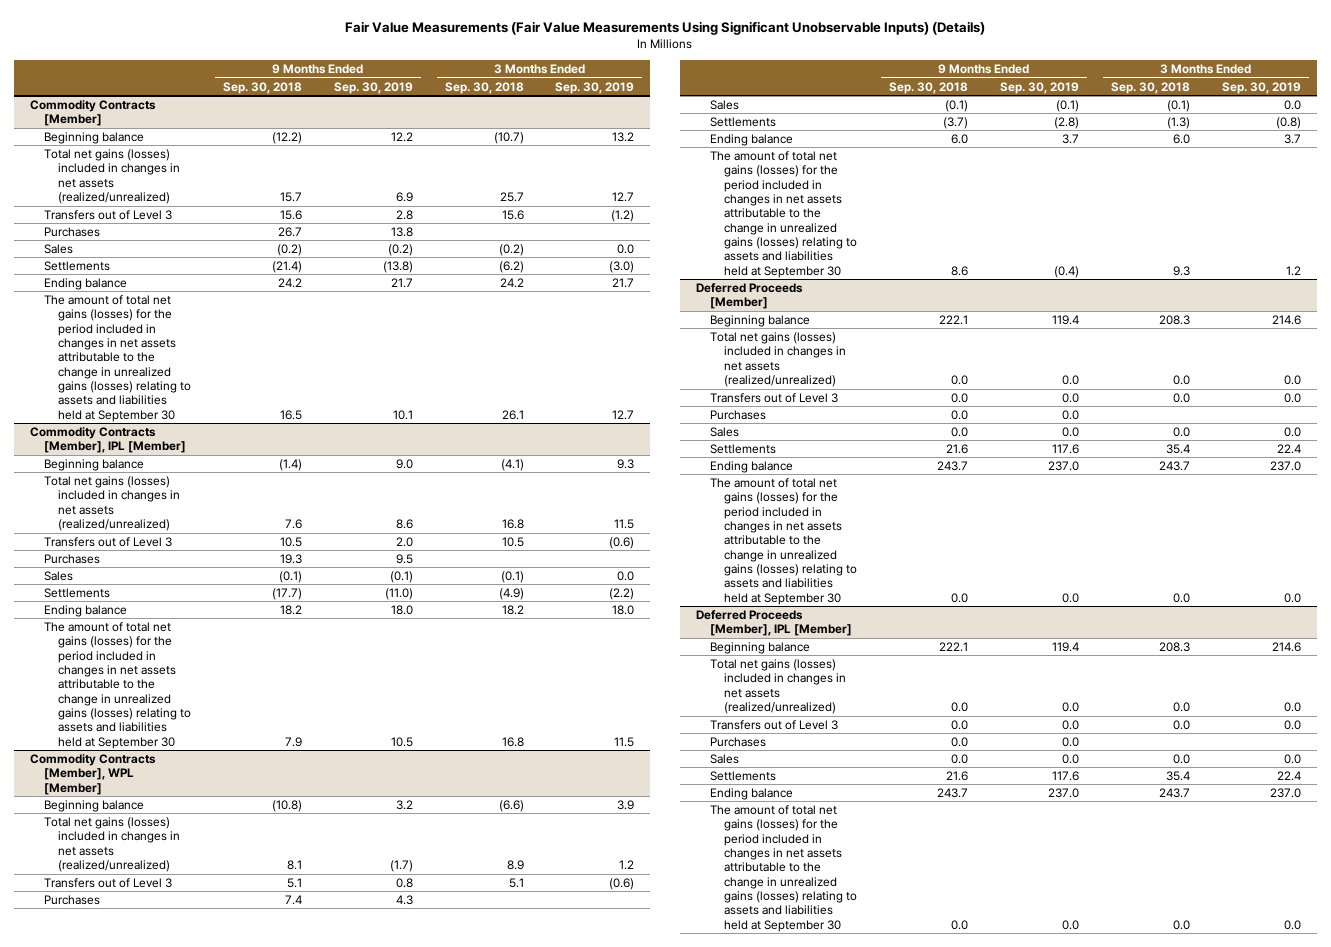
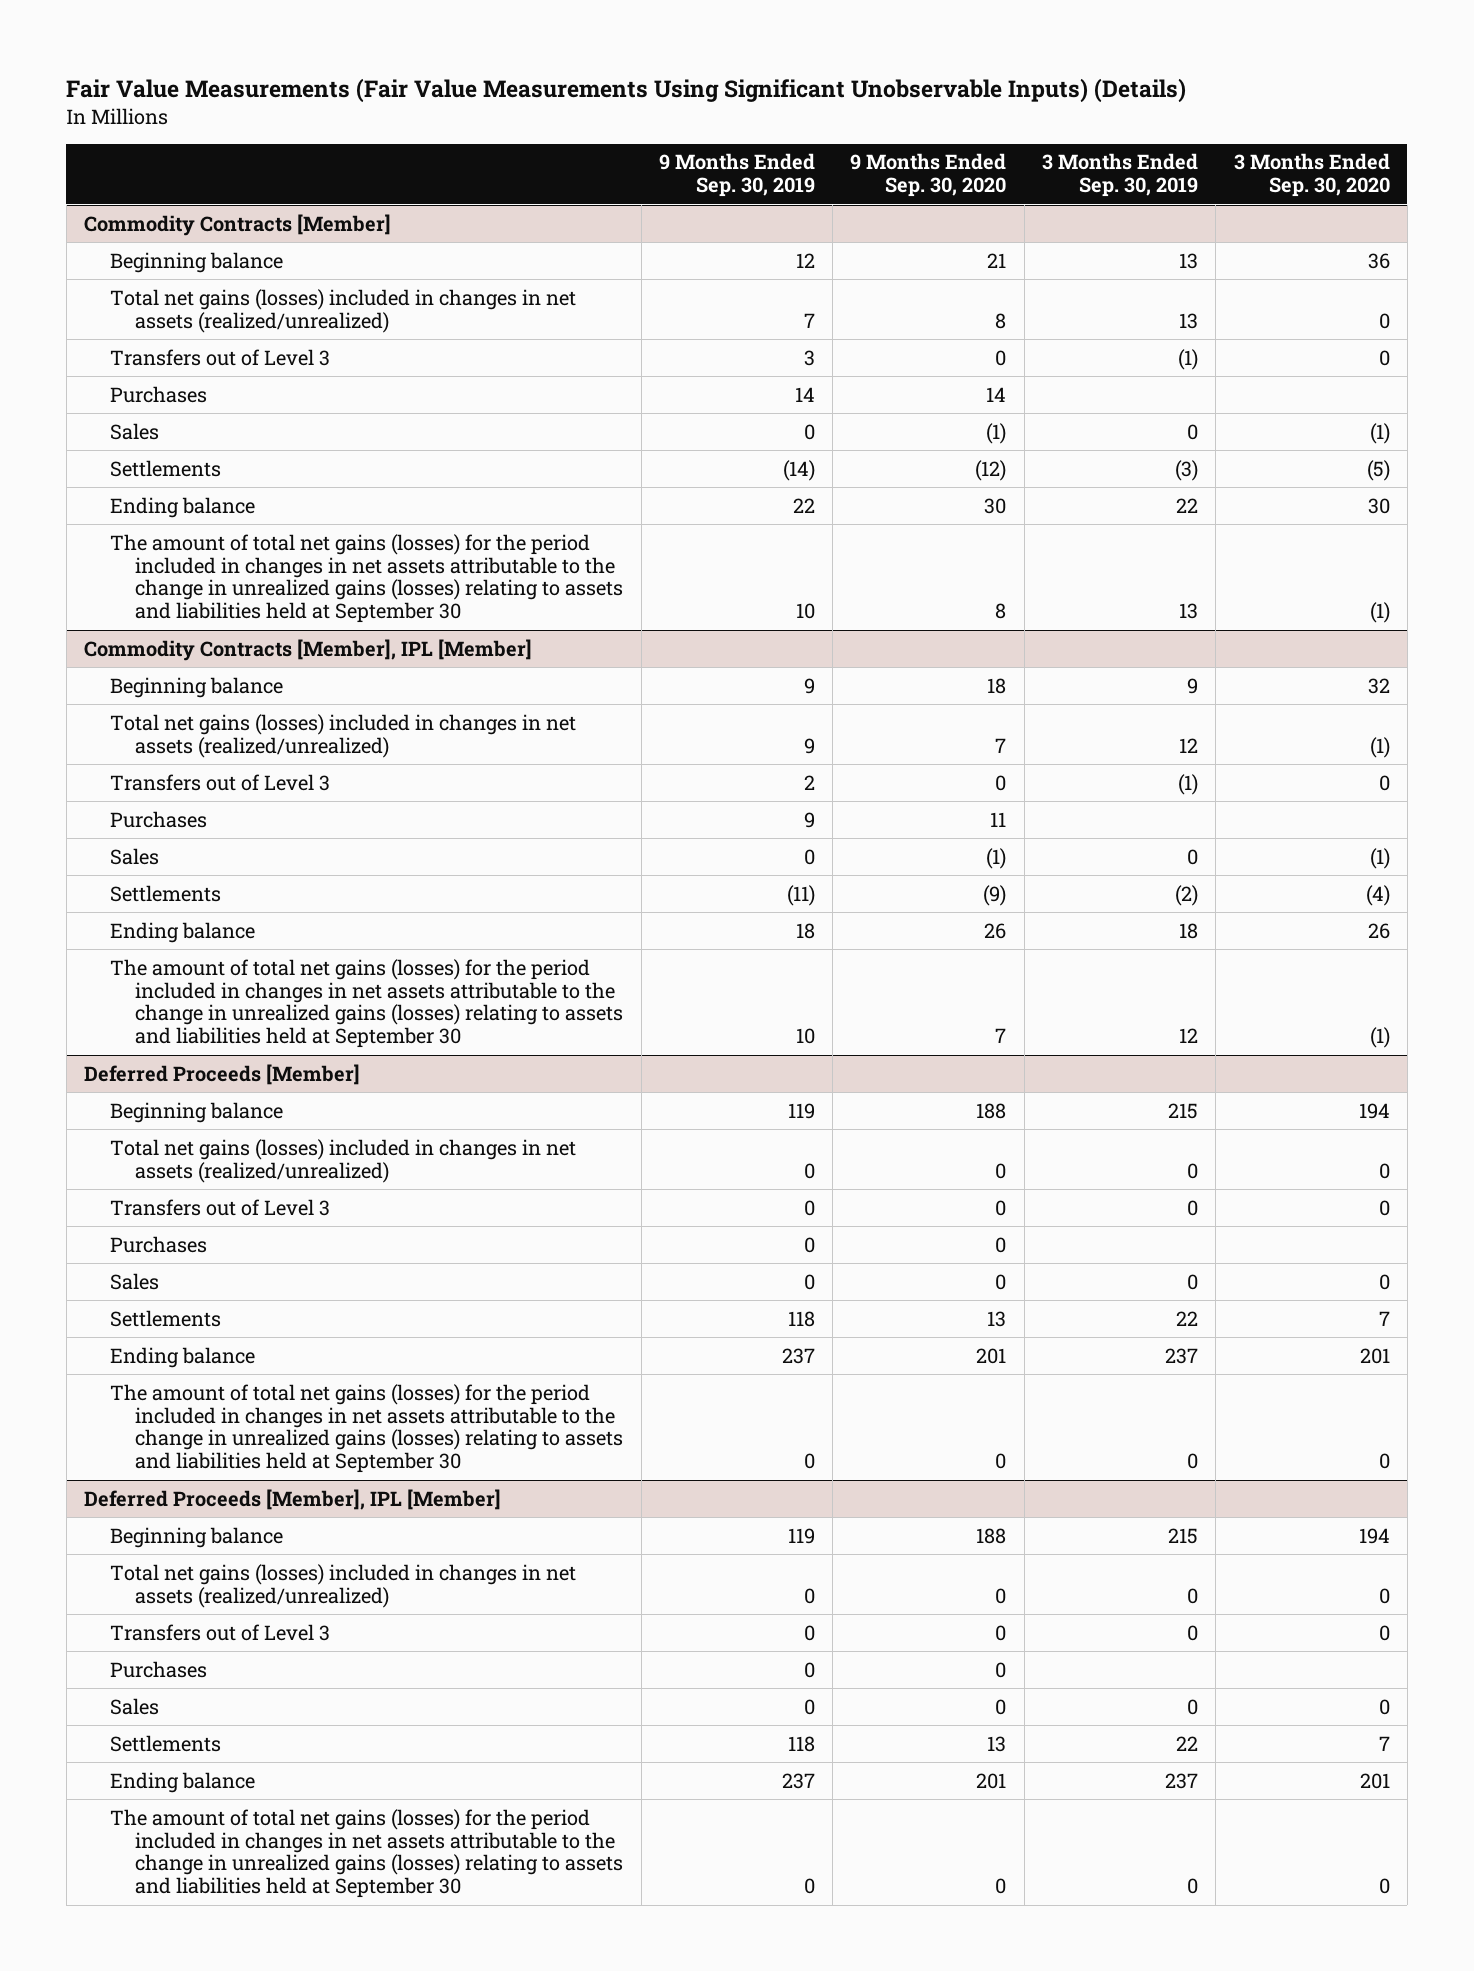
- | 9 Months Ended Sep. 30, 2018 | 9 Months Ended Sep. 30, 2019 | 3 Months Ended Sep. 30, 2018 | 3 Months Ended Sep. 30, 2019
+ | 9 Months Ended Sep. 30, 2019 | 9 Months Ended Sep. 30, 2020 | 3 Months Ended Sep. 30, 2019 | 3 Months Ended Sep. 30, 2020
@ Commodity Contracts [Member]
- Beginning balance | (12.2) | 12.2 | (10.7) | 13.2
- Total net gains (losses) included in changes in net assets (realized/unrealized) | 15.7 | 6.9 | 25.7 | 12.7
- Transfers out of Level 3 | 15.6 | 2.8 | 15.6 | (1.2)
- Purchases | 26.7 | 13.8 | |
- Sales | (0.2) | (0.2) | (0.2) | 0.0
- Settlements | (21.4) | (13.8) | (6.2) | (3.0)
- Ending balance | 24.2 | 21.7 | 24.2 | 21.7
- The amount of total net gains (losses) for the period included in changes in net assets attributable to the change in unrealized gains (losses) relating to assets and liabilities held at September 30 | 16.5 | 10.1 | 26.1 | 12.7
+ Beginning balance | 12 | 21 | 13 | 36
+ Total net gains (losses) included in changes in net assets (realized/unrealized) | 7 | 8 | 13 | 0
+ Transfers out of Level 3 | 3 | 0 | (1) | 0
+ Purchases | 14 | 14 | |
+ Sales | 0 | (1) | 0 | (1)
+ Settlements | (14) | (12) | (3) | (5)
+ Ending balance | 22 | 30 | 22 | 30
+ The amount of total net gains (losses) for the period included in changes in net assets attributable to the change in unrealized gains (losses) relating to assets and liabilities held at September 30 | 10 | 8 | 13 | (1)
@ Commodity Contracts [Member], IPL [Member]
- Beginning balance | (1.4) | 9.0 | (4.1) | 9.3
- Total net gains (losses) included in changes in net assets (realized/unrealized) | 7.6 | 8.6 | 16.8 | 11.5
- Transfers out of Level 3 | 10.5 | 2.0 | 10.5 | (0.6)
- Purchases | 19.3 | 9.5 | |
- Sales | (0.1) | (0.1) | (0.1) | 0.0
- Settlements | (17.7) | (11.0) | (4.9) | (2.2)
- Ending balance | 18.2 | 18.0 | 18.2 | 18.0
- The amount of total net gains (losses) for the period included in changes in net assets attributable to the change in unrealized gains (losses) relating to assets and liabilities held at September 30 | 7.9 | 10.5 | 16.8 | 11.5
- Commodity Contracts [Member], WPL [Member]
- Beginning balance | (10.8) | 3.2 | (6.6) | 3.9
- Total net gains (losses) included in changes in net assets (realized/unrealized) | 8.1 | (1.7) | 8.9 | 1.2
- Transfers out of Level 3 | 5.1 | 0.8 | 5.1 | (0.6)
- Purchases | 7.4 | 4.3 | |
- Sales | (0.1) | (0.1) | (0.1) | 0.0
- Settlements | (3.7) | (2.8) | (1.3) | (0.8)
- Ending balance | 6.0 | 3.7 | 6.0 | 3.7
- The amount of total net gains (losses) for the period included in changes in net assets attributable to the change in unrealized gains (losses) relating to assets and liabilities held at September 30 | 8.6 | (0.4) | 9.3 | 1.2
@ Commodity Contracts [Member], IPL [Member]
+ Beginning balance | 9 | 18 | 9 | 32
+ Total net gains (losses) included in changes in net assets (realized/unrealized) | 9 | 7 | 12 | (1)
+ Transfers out of Level 3 | 2 | 0 | (1) | 0
+ Purchases | 9 | 11 | |
+ Sales | 0 | (1) | 0 | (1)
+ Settlements | (11) | (9) | (2) | (4)
+ Ending balance | 18 | 26 | 18 | 26
+ The amount of total net gains (losses) for the period included in changes in net assets attributable to the change in unrealized gains (losses) relating to assets and liabilities held at September 30 | 10 | 7 | 12 | (1)
@ Deferred Proceeds [Member]
- Beginning balance | 222.1 | 119.4 | 208.3 | 214.6
- Total net gains (losses) included in changes in net assets (realized/unrealized) | 0.0 | 0.0 | 0.0 | 0.0
- Transfers out of Level 3 | 0.0 | 0.0 | 0.0 | 0.0
- Purchases | 0.0 | 0.0 | |
- Sales | 0.0 | 0.0 | 0.0 | 0.0
- Settlements | 21.6 | 117.6 | 35.4 | 22.4
- Ending balance | 243.7 | 237.0 | 243.7 | 237.0
- The amount of total net gains (losses) for the period included in changes in net assets attributable to the change in unrealized gains (losses) relating to assets and liabilities held at September 30 | 0.0 | 0.0 | 0.0 | 0.0
+ Beginning balance | 119 | 188 | 215 | 194
+ Total net gains (losses) included in changes in net assets (realized/unrealized) | 0 | 0 | 0 | 0
+ Transfers out of Level 3 | 0 | 0 | 0 | 0
+ Purchases | 0 | 0 | |
+ Sales | 0 | 0 | 0 | 0
+ Settlements | 118 | 13 | 22 | 7
+ Ending balance | 237 | 201 | 237 | 201
+ The amount of total net gains (losses) for the period included in changes in net assets attributable to the change in unrealized gains (losses) relating to assets and liabilities held at September 30 | 0 | 0 | 0 | 0
@ Deferred Proceeds [Member], IPL [Member]
- Beginning balance | 222.1 | 119.4 | 208.3 | 214.6
- Total net gains (losses) included in changes in net assets (realized/unrealized) | 0.0 | 0.0 | 0.0 | 0.0
- Transfers out of Level 3 | 0.0 | 0.0 | 0.0 | 0.0
- Purchases | 0.0 | 0.0 | |
- Sales | 0.0 | 0.0 | 0.0 | 0.0
- Settlements | 21.6 | 117.6 | 35.4 | 22.4
- Ending balance | 243.7 | 237.0 | 243.7 | 237.0
- The amount of total net gains (losses) for the period included in changes in net assets attributable to the change in unrealized gains (losses) relating to assets and liabilities held at September 30 | 0.0 | 0.0 | 0.0 | 0.0
+ Beginning balance | 119 | 188 | 215 | 194
+ Total net gains (losses) included in changes in net assets (realized/unrealized) | 0 | 0 | 0 | 0
+ Transfers out of Level 3 | 0 | 0 | 0 | 0
+ Purchases | 0 | 0 | |
+ Sales | 0 | 0 | 0 | 0
+ Settlements | 118 | 13 | 22 | 7
+ Ending balance | 237 | 201 | 237 | 201
+ The amount of total net gains (losses) for the period included in changes in net assets attributable to the change in unrealized gains (losses) relating to assets and liabilities held at September 30 | 0 | 0 | 0 | 0

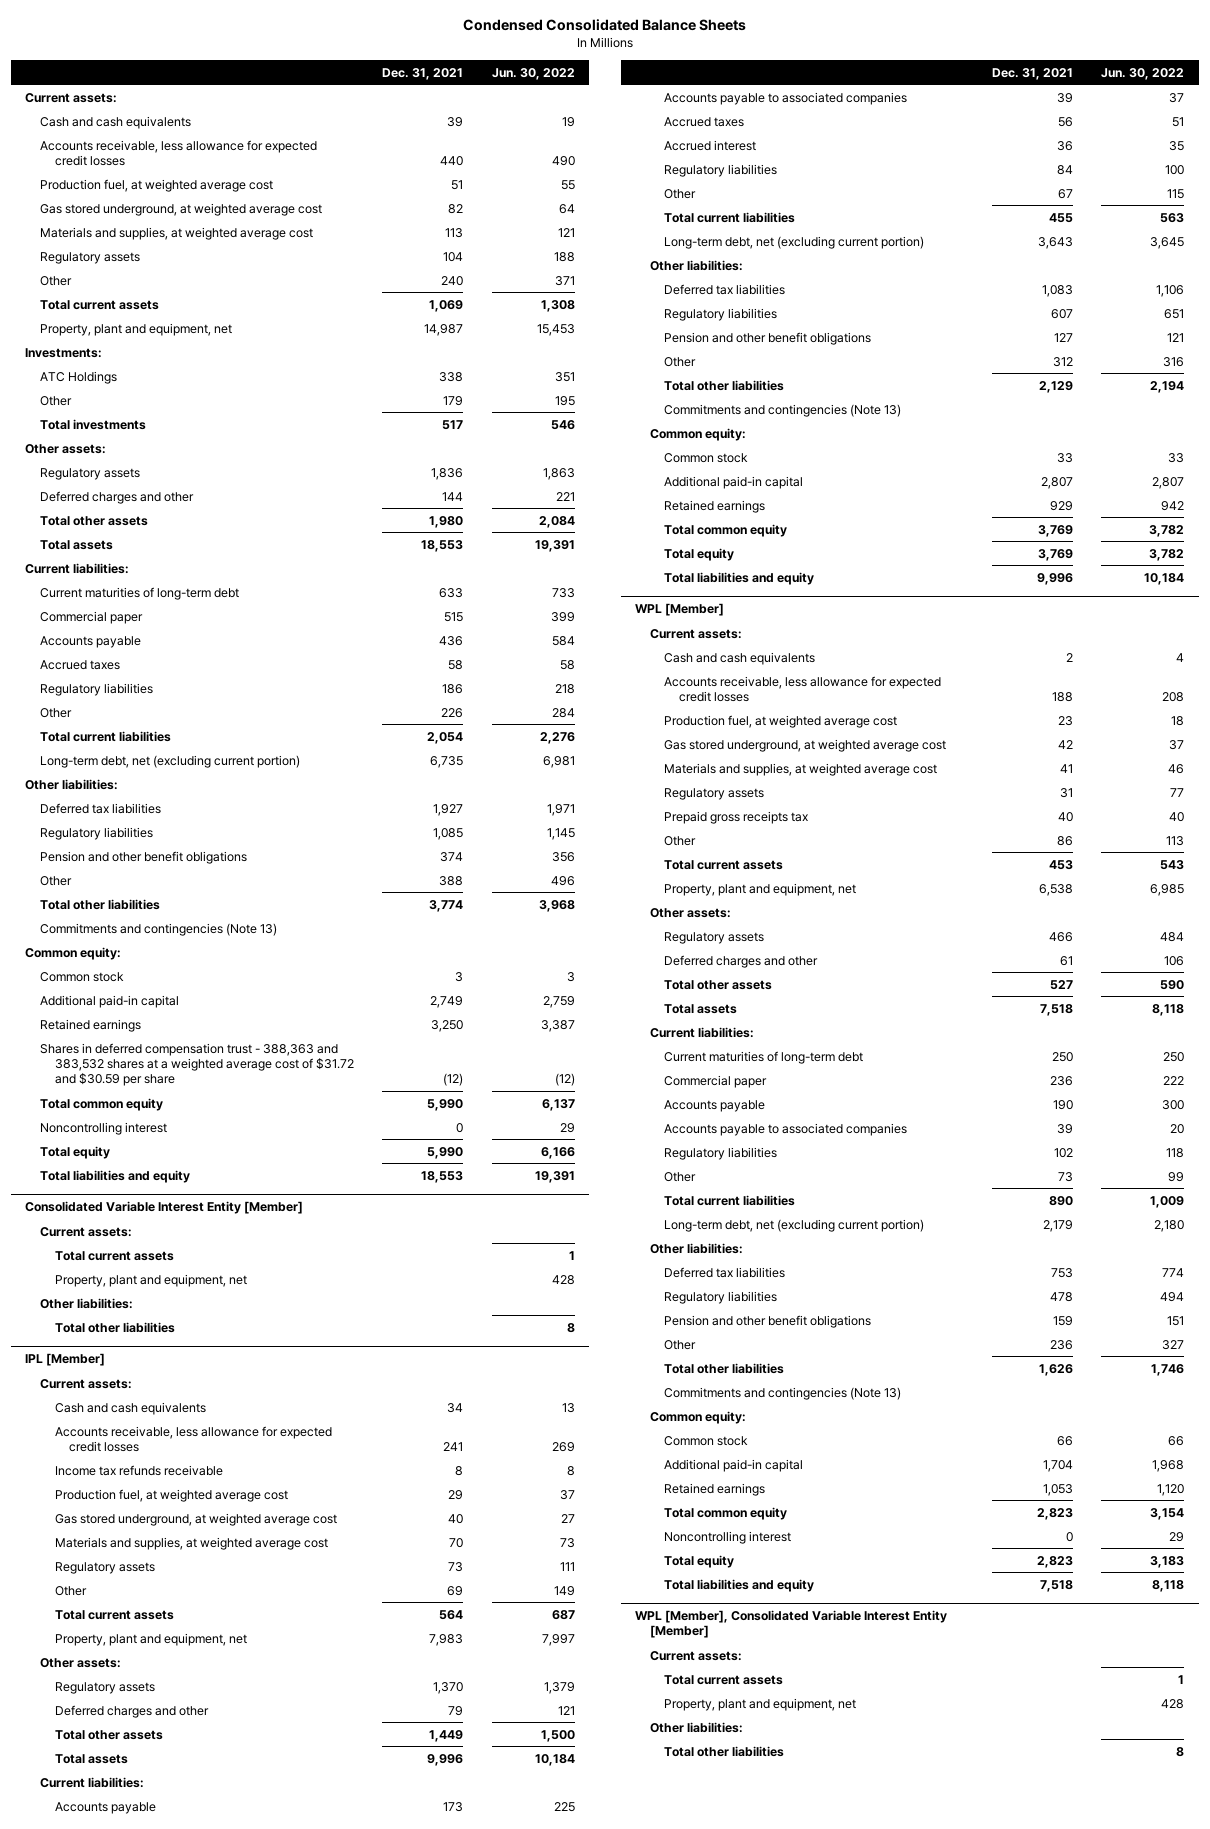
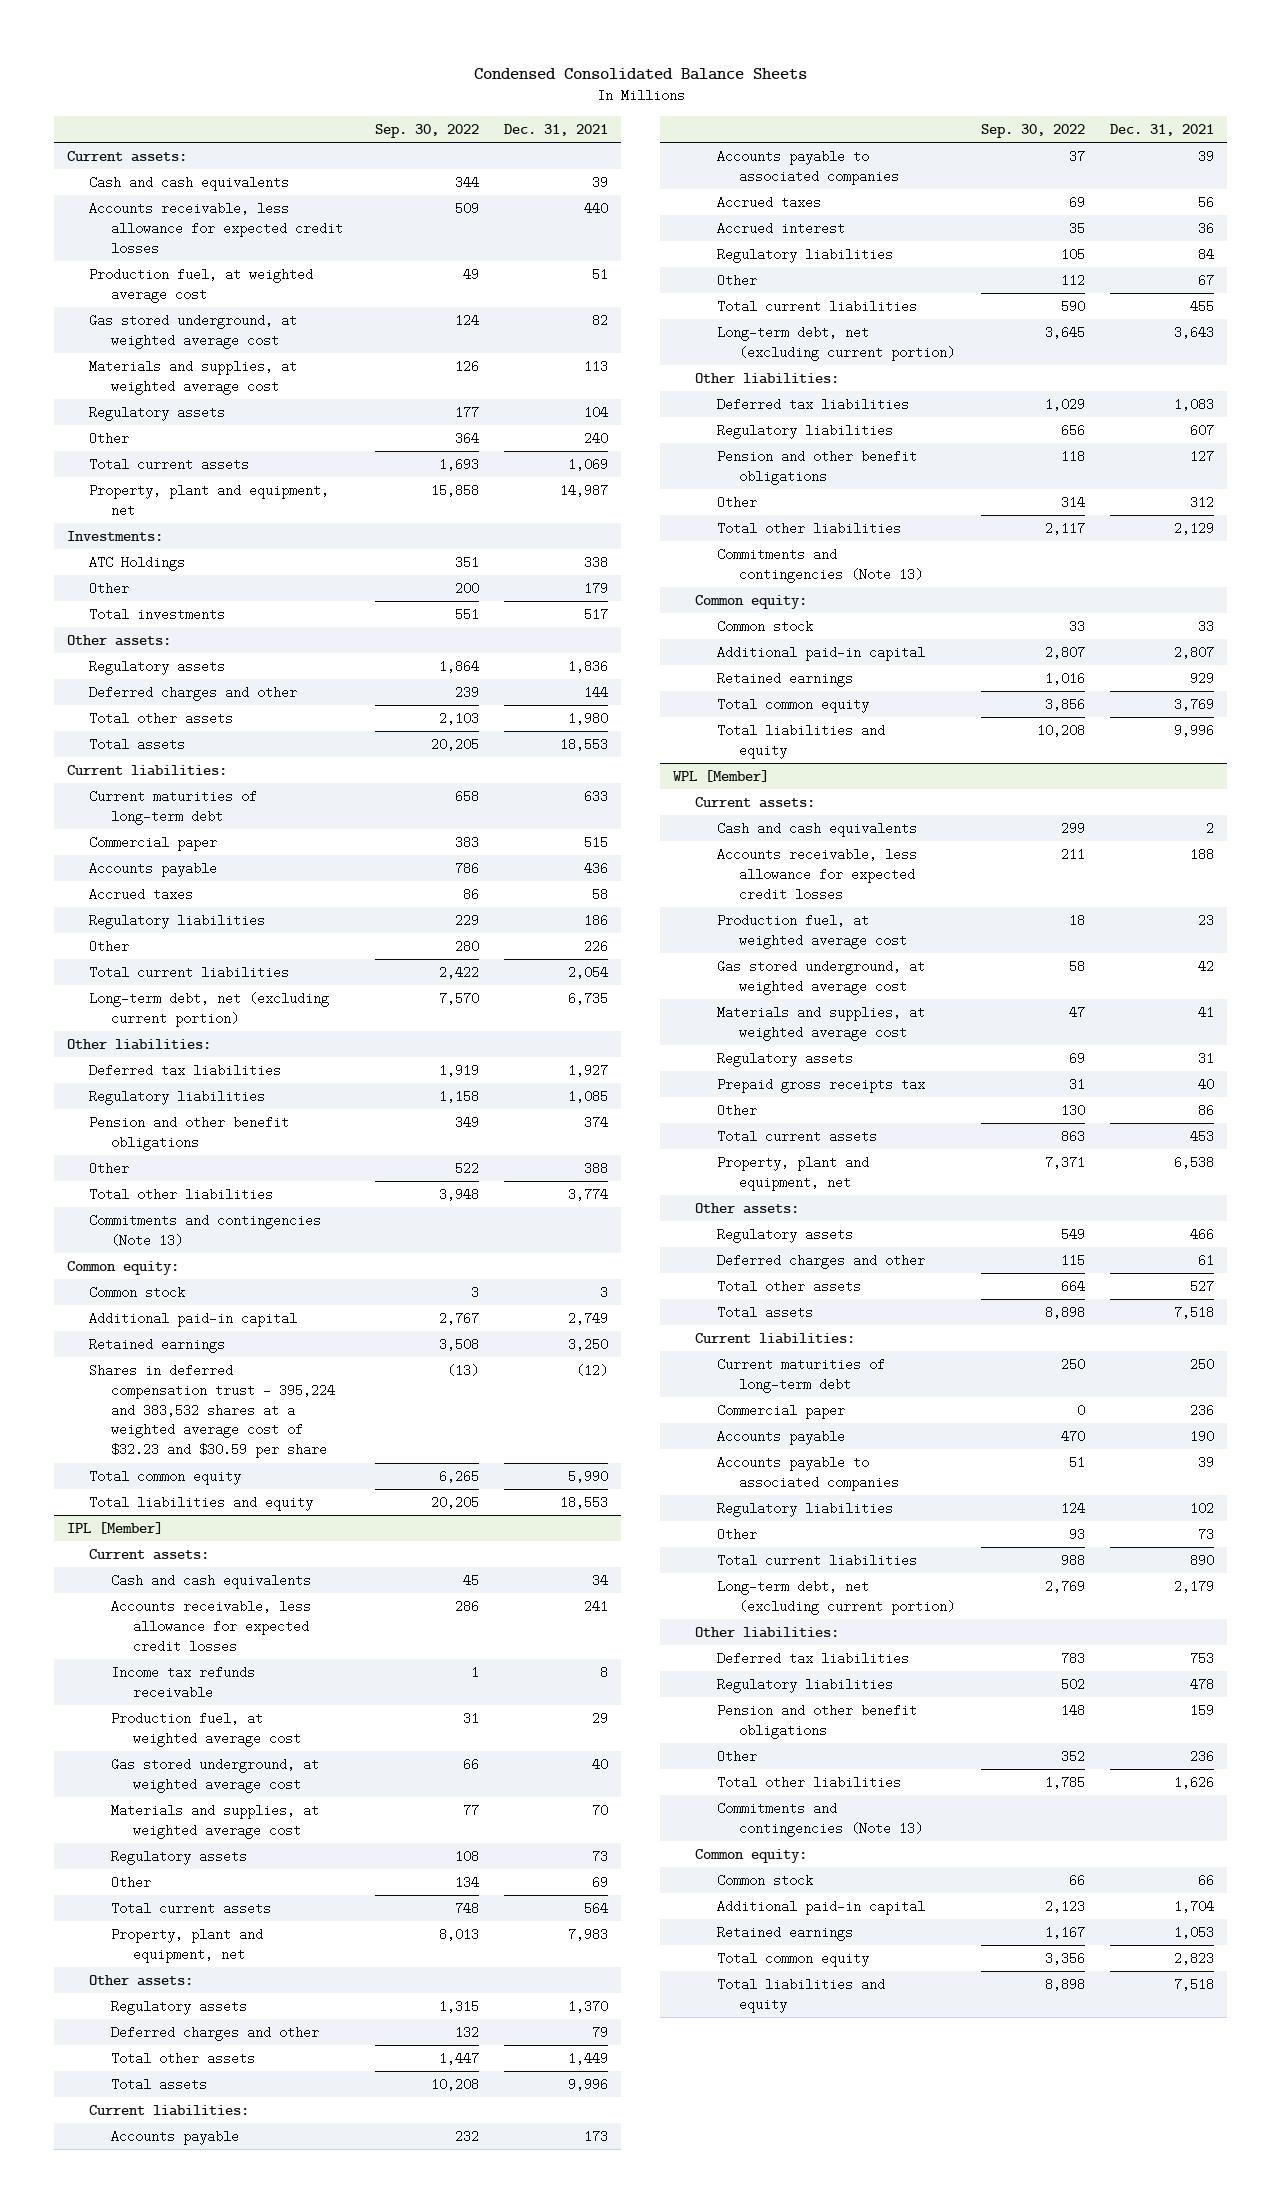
- | Dec. 31, 2021 | Jun. 30, 2022
+ | Sep. 30, 2022 | Dec. 31, 2021
- Shares in deferred compensation trust - 388,363 and 383,532 shares at a weighted average cost of $31.72 and $30.59 per share | (12) | (12)
+ Shares in deferred compensation trust - 395,224 and 383,532 shares at a weighted average cost of $32.23 and $30.59 per share | (13) | (12)
- Noncontrolling interest | 0 | 29
- Total equity | 5,990 | 6,166
- Consolidated Variable Interest Entity [Member]
- Current assets:
- Total current assets | | 1
- Property, plant and equipment, net | | 428
- Other liabilities:
- Total other liabilities | | 8
@ IPL [Member]
- Total equity | 3,769 | 3,782
@ WPL [Member]
- Noncontrolling interest | 0 | 29
- Total equity | 2,823 | 3,183
- WPL [Member], Consolidated Variable Interest Entity [Member]
- Current assets:
- Total current assets | | 1
- Property, plant and equipment, net | | 428
- Other liabilities:
- Total other liabilities | | 8

